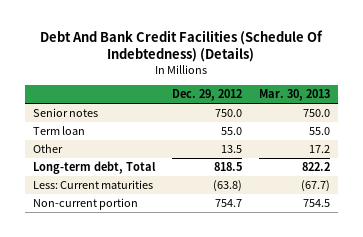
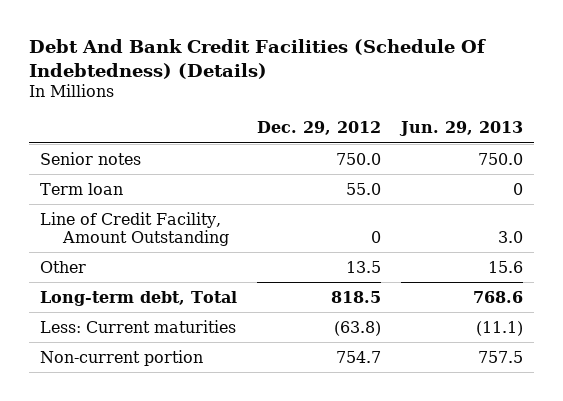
- | Dec. 29, 2012 | Mar. 30, 2013
+ | Dec. 29, 2012 | Jun. 29, 2013
+ Line of Credit Facility, Amount Outstanding | 0 | 3.0

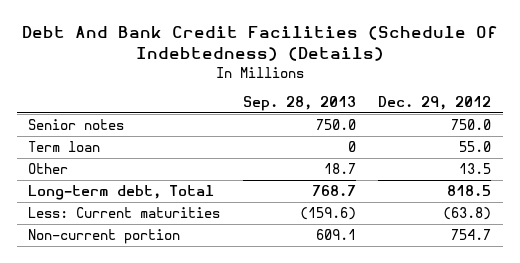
- | Dec. 29, 2012 | Jun. 29, 2013
+ | Sep. 28, 2013 | Dec. 29, 2012
- Line of Credit Facility, Amount Outstanding | 0 | 3.0

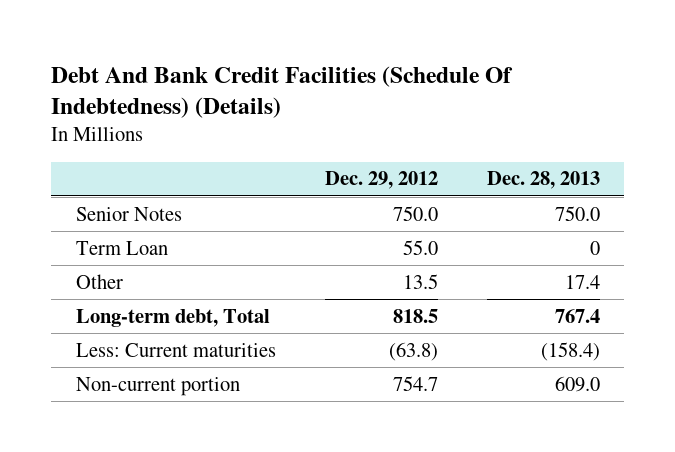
- | Sep. 28, 2013 | Dec. 29, 2012
+ | Dec. 29, 2012 | Dec. 28, 2013
- Senior notes | 750.0 | 750.0
- Term loan | 0 | 55.0
+ Senior Notes | 750.0 | 750.0
+ Term Loan | 55.0 | 0

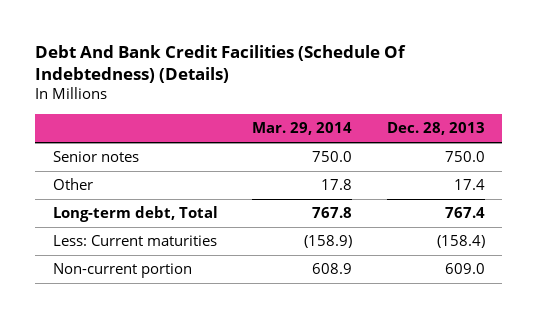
- | Dec. 29, 2012 | Dec. 28, 2013
+ | Mar. 29, 2014 | Dec. 28, 2013
- Senior Notes | 750.0 | 750.0
- Term Loan | 55.0 | 0
+ Senior notes | 750.0 | 750.0

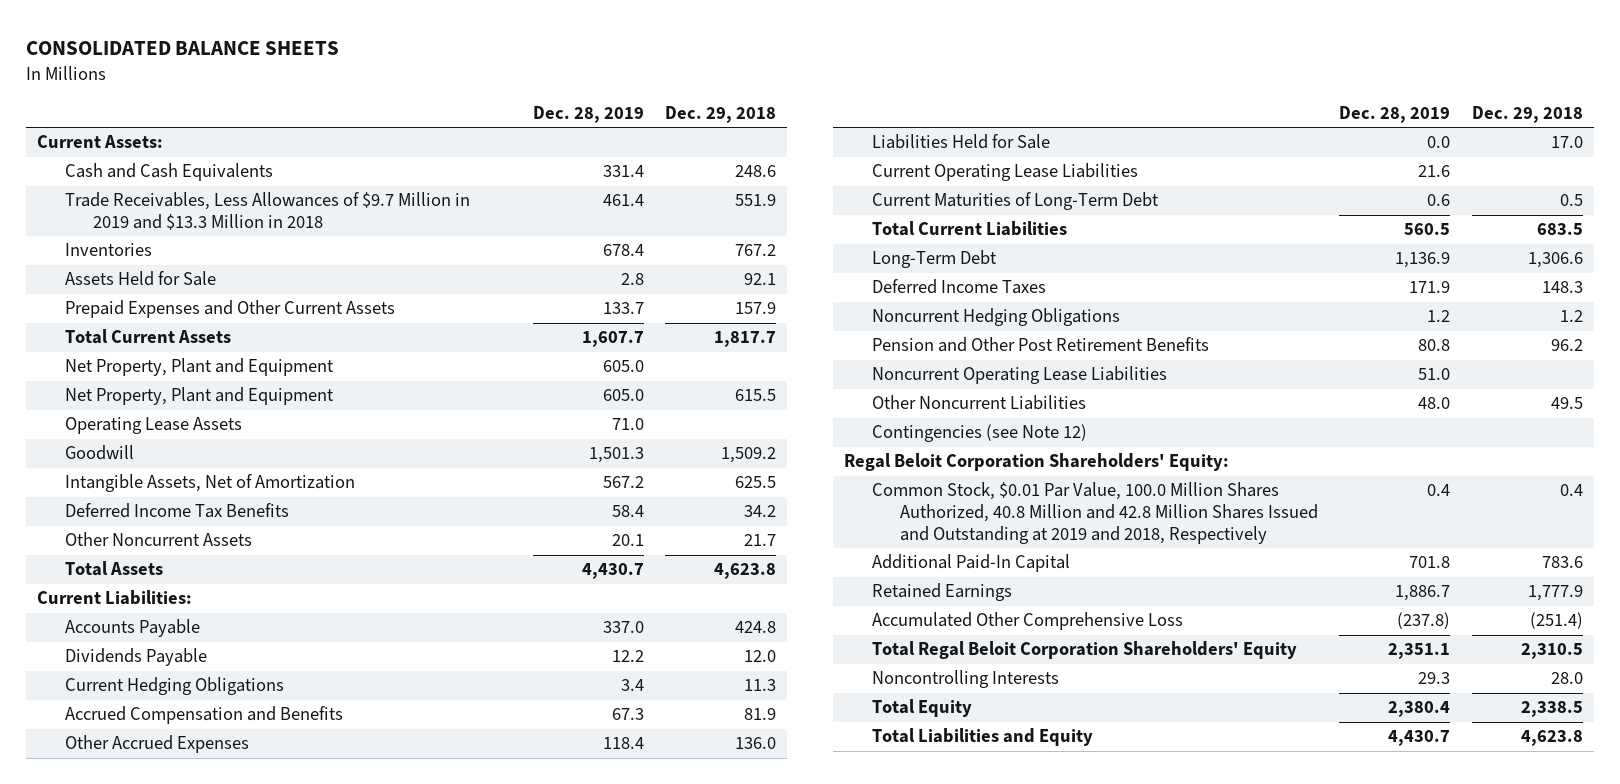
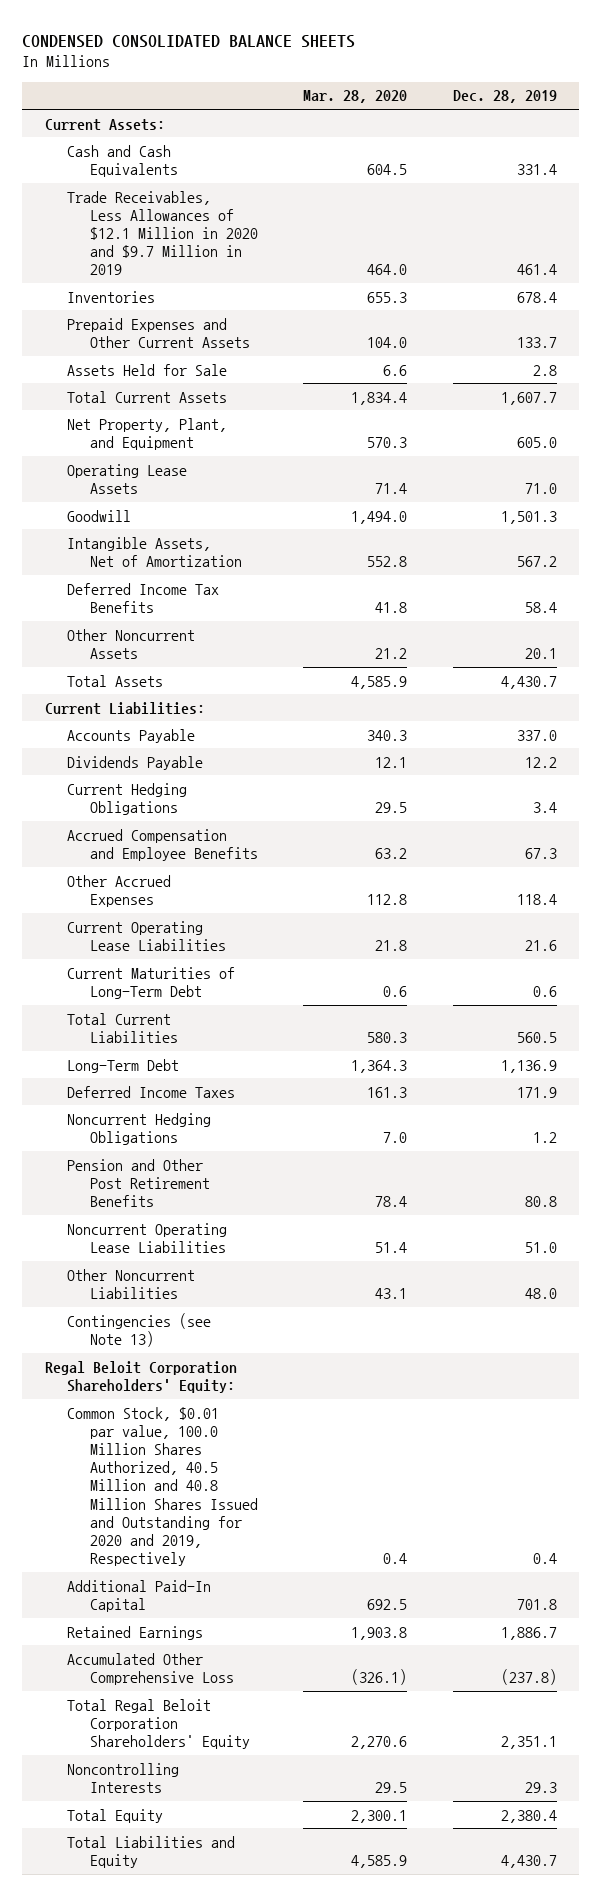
- CONSOLIDATED BALANCE SHEETS
+ CONDENSED CONSOLIDATED BALANCE SHEETS
- | Dec. 28, 2019 | Dec. 29, 2018
+ | Mar. 28, 2020 | Dec. 28, 2019
- Trade Receivables, Less Allowances of $9.7 Million in 2019 and $13.3 Million in 2018 | 461.4 | 551.9
+ Trade Receivables, Less Allowances of $12.1 Million in 2020 and $9.7 Million in 2019 | 464.0 | 461.4
moved down: Assets Held for Sale | 6.6 | 2.8
- Net Property, Plant and Equipment | 605.0 |
- Net Property, Plant and Equipment | 605.0 | 615.5
+ Net Property, Plant, and Equipment | 570.3 | 605.0
- Accrued Compensation and Benefits | 67.3 | 81.9
+ Accrued Compensation and Employee Benefits | 63.2 | 67.3
- Liabilities Held for Sale | 0.0 | 17.0
- Contingencies (see Note 12)
+ Contingencies (see Note 13)
- Common Stock, $0.01 Par Value, 100.0 Million Shares Authorized, 40.8 Million and 42.8 Million Shares Issued and Outstanding at 2019 and 2018, Respectively | 0.4 | 0.4
+ Common Stock, $0.01 par value, 100.0 Million Shares Authorized, 40.5 Million and 40.8 Million Shares Issued and Outstanding for 2020 and 2019, Respectively | 0.4 | 0.4

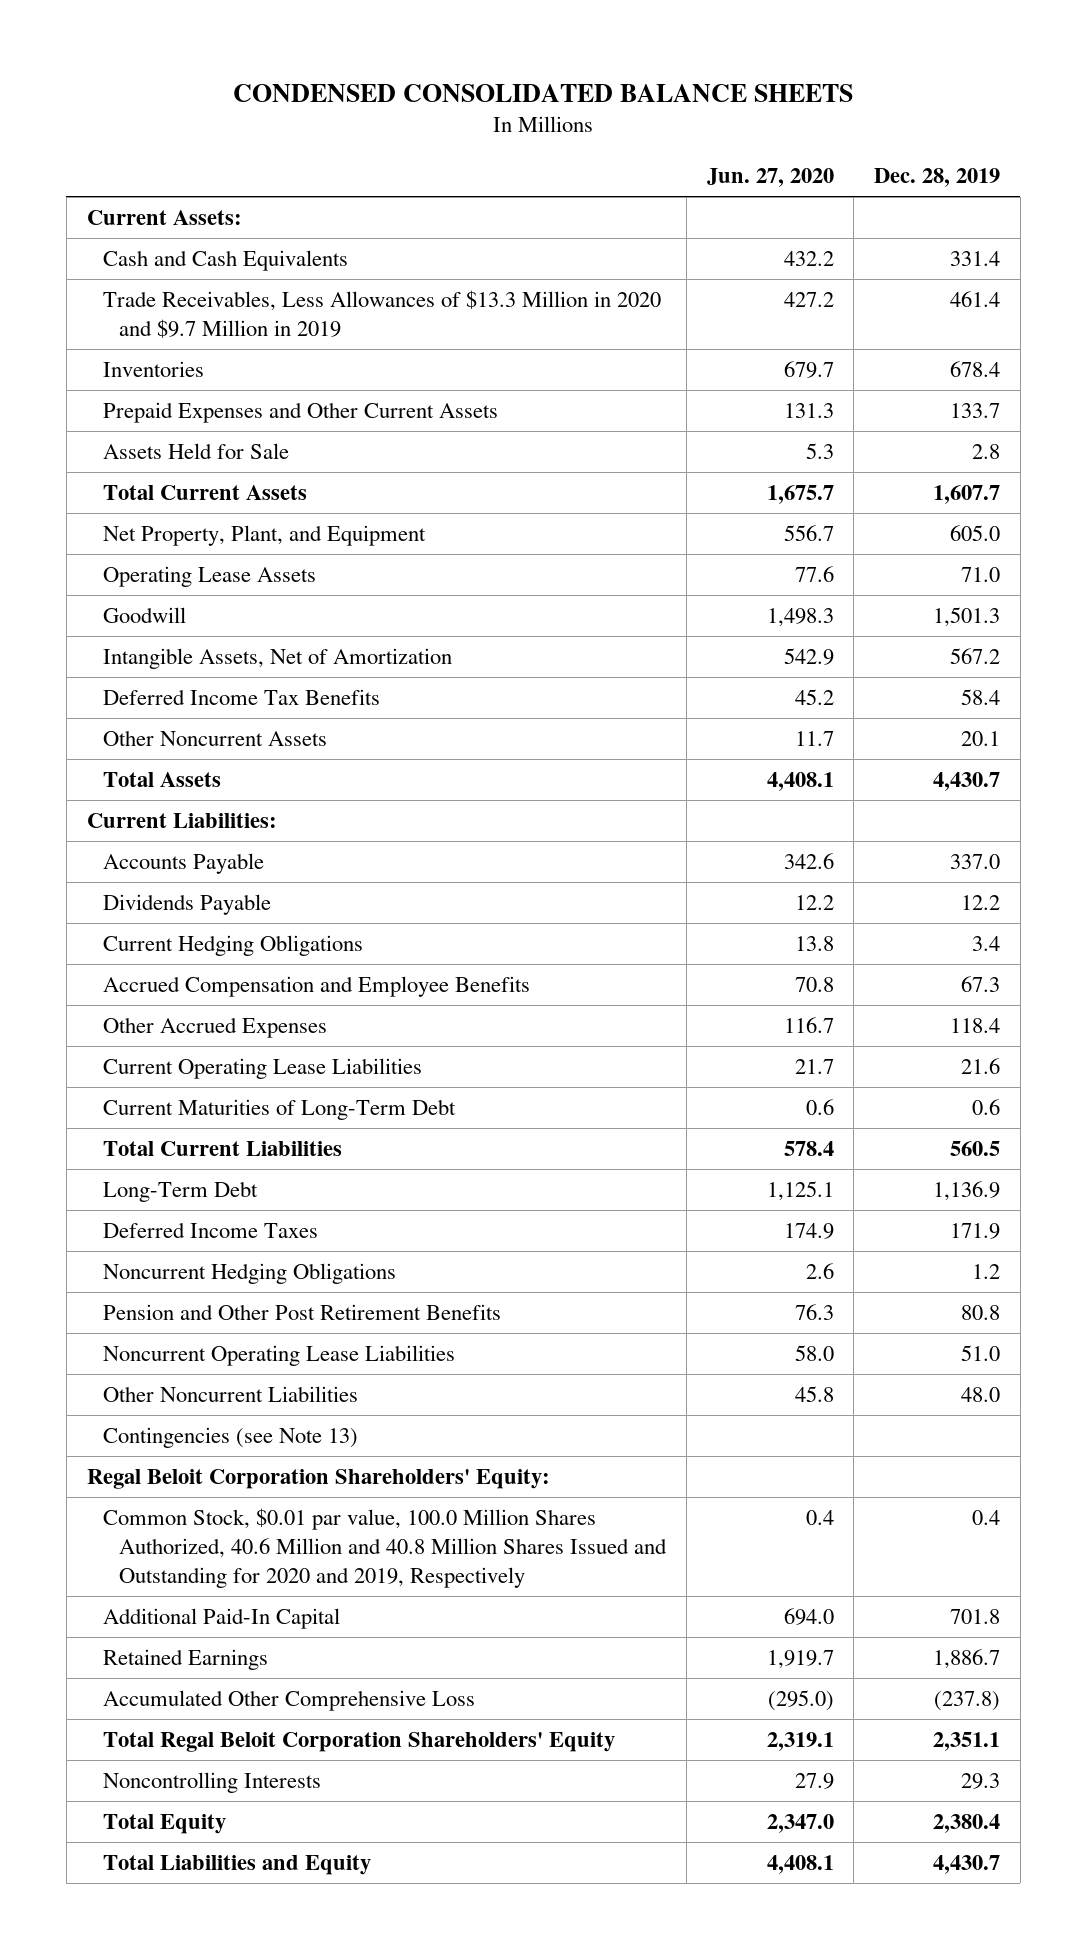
- | Mar. 28, 2020 | Dec. 28, 2019
+ | Jun. 27, 2020 | Dec. 28, 2019
- Trade Receivables, Less Allowances of $12.1 Million in 2020 and $9.7 Million in 2019 | 464.0 | 461.4
+ Trade Receivables, Less Allowances of $13.3 Million in 2020 and $9.7 Million in 2019 | 427.2 | 461.4
- Common Stock, $0.01 par value, 100.0 Million Shares Authorized, 40.5 Million and 40.8 Million Shares Issued and Outstanding for 2020 and 2019, Respectively | 0.4 | 0.4
+ Common Stock, $0.01 par value, 100.0 Million Shares Authorized, 40.6 Million and 40.8 Million Shares Issued and Outstanding for 2020 and 2019, Respectively | 0.4 | 0.4

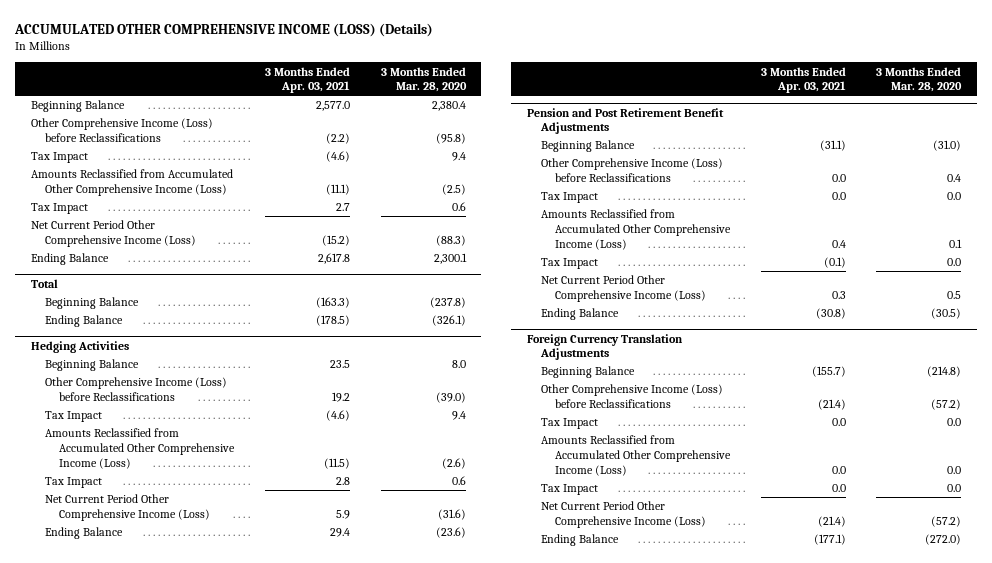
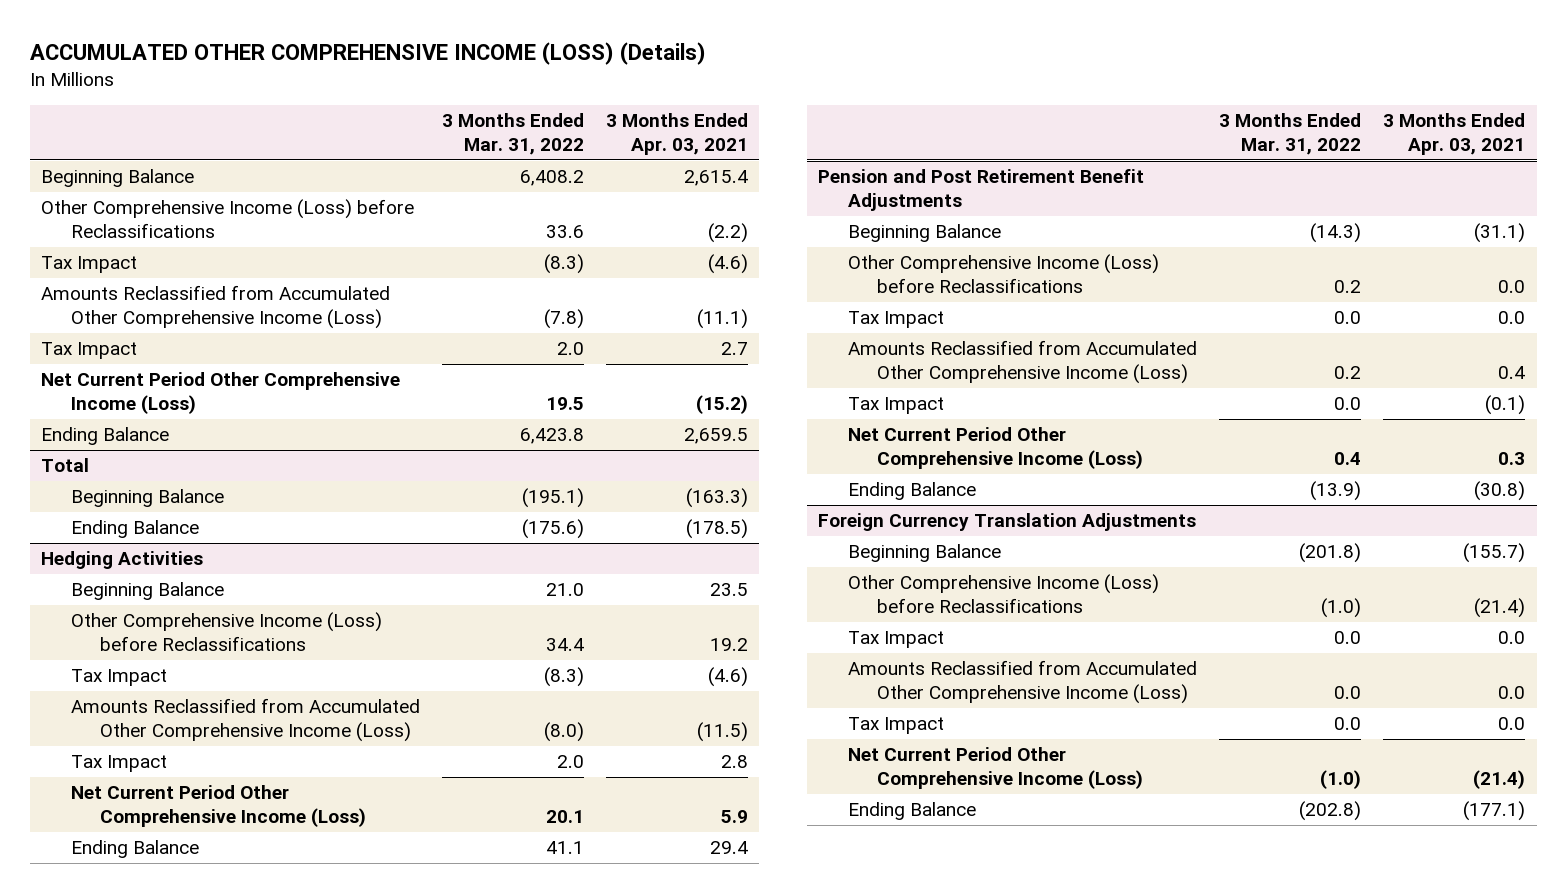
- | 3 Months Ended Apr. 03, 2021 | 3 Months Ended Mar. 28, 2020
+ | 3 Months Ended Mar. 31, 2022 | 3 Months Ended Apr. 03, 2021
- Beginning Balance | 2,577.0 | 2,380.4
+ Beginning Balance | 6,408.2 | 2,615.4
- Ending Balance | 2,617.8 | 2,300.1
+ Ending Balance | 6,423.8 | 2,659.5

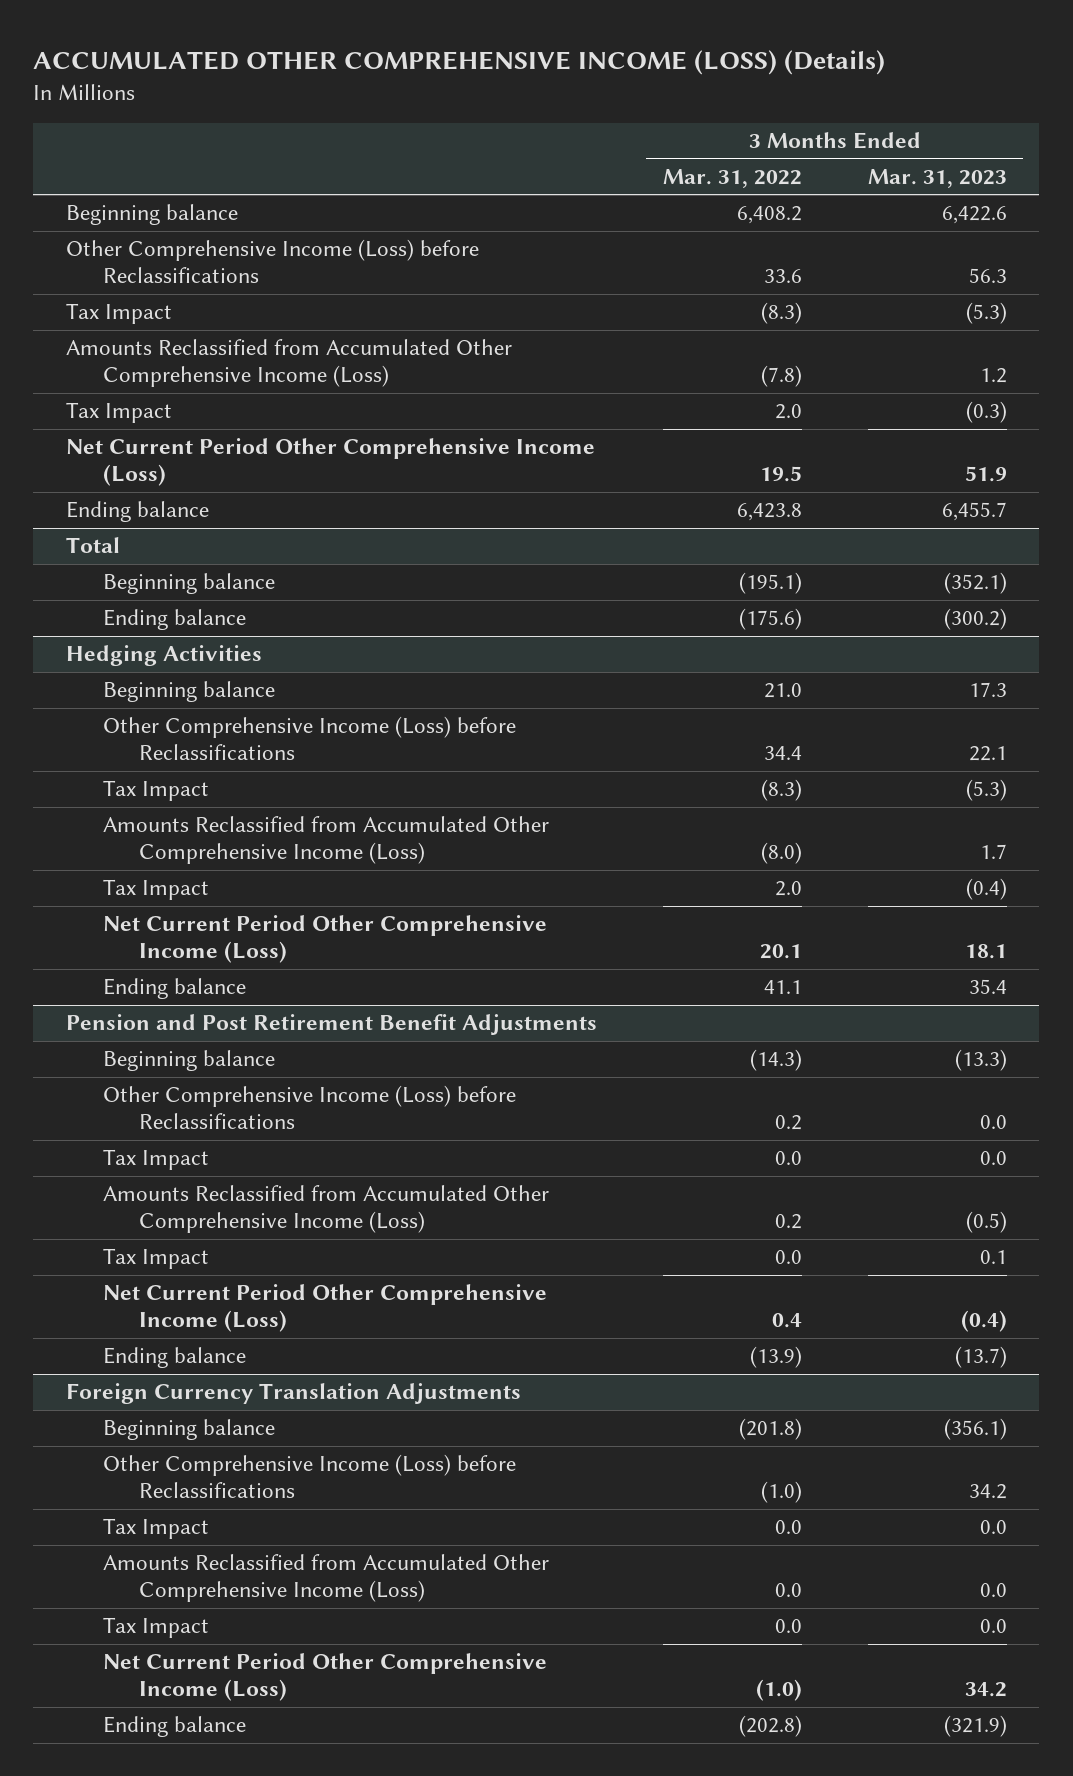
- | 3 Months Ended Mar. 31, 2022 | 3 Months Ended Apr. 03, 2021
+ | 3 Months Ended Mar. 31, 2022 | 3 Months Ended Mar. 31, 2023
- Beginning Balance | 6,408.2 | 2,615.4
+ Beginning balance | 6,408.2 | 6,422.6
- Ending Balance | 6,423.8 | 2,659.5
+ Ending balance | 6,423.8 | 6,455.7
@ Total
- Beginning Balance | (195.1) | (163.3)
- Ending Balance | (175.6) | (178.5)
+ Beginning balance | (195.1) | (352.1)
+ Ending balance | (175.6) | (300.2)
@ Hedging Activities
- Beginning Balance | 21.0 | 23.5
+ Beginning balance | 21.0 | 17.3
- Ending Balance | 41.1 | 29.4
+ Ending balance | 41.1 | 35.4
@ Pension and Post Retirement Benefit Adjustments
- Beginning Balance | (14.3) | (31.1)
+ Beginning balance | (14.3) | (13.3)
- Ending Balance | (13.9) | (30.8)
+ Ending balance | (13.9) | (13.7)
@ Foreign Currency Translation Adjustments
- Beginning Balance | (201.8) | (155.7)
+ Beginning balance | (201.8) | (356.1)
- Ending Balance | (202.8) | (177.1)
+ Ending balance | (202.8) | (321.9)

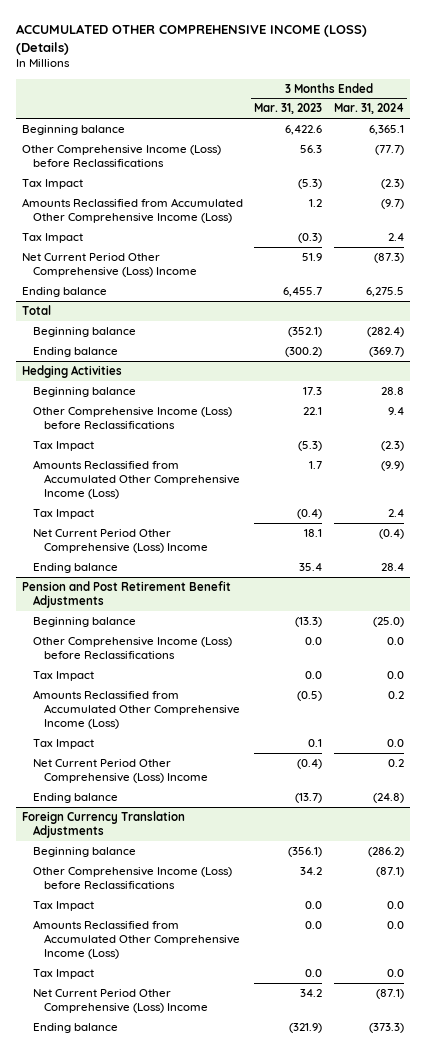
- | 3 Months Ended Mar. 31, 2022 | 3 Months Ended Mar. 31, 2023
+ | 3 Months Ended Mar. 31, 2023 | 3 Months Ended Mar. 31, 2024
- Net Current Period Other Comprehensive Income (Loss) | 19.5 | 51.9
+ Net Current Period Other Comprehensive (Loss) Income | 51.9 | (87.3)
@ Hedging Activities
- Net Current Period Other Comprehensive Income (Loss) | 20.1 | 18.1
+ Net Current Period Other Comprehensive (Loss) Income | 18.1 | (0.4)
@ Pension and Post Retirement Benefit Adjustments
- Net Current Period Other Comprehensive Income (Loss) | 0.4 | (0.4)
+ Net Current Period Other Comprehensive (Loss) Income | (0.4) | 0.2
@ Foreign Currency Translation Adjustments
- Net Current Period Other Comprehensive Income (Loss) | (1.0) | 34.2
+ Net Current Period Other Comprehensive (Loss) Income | 34.2 | (87.1)

